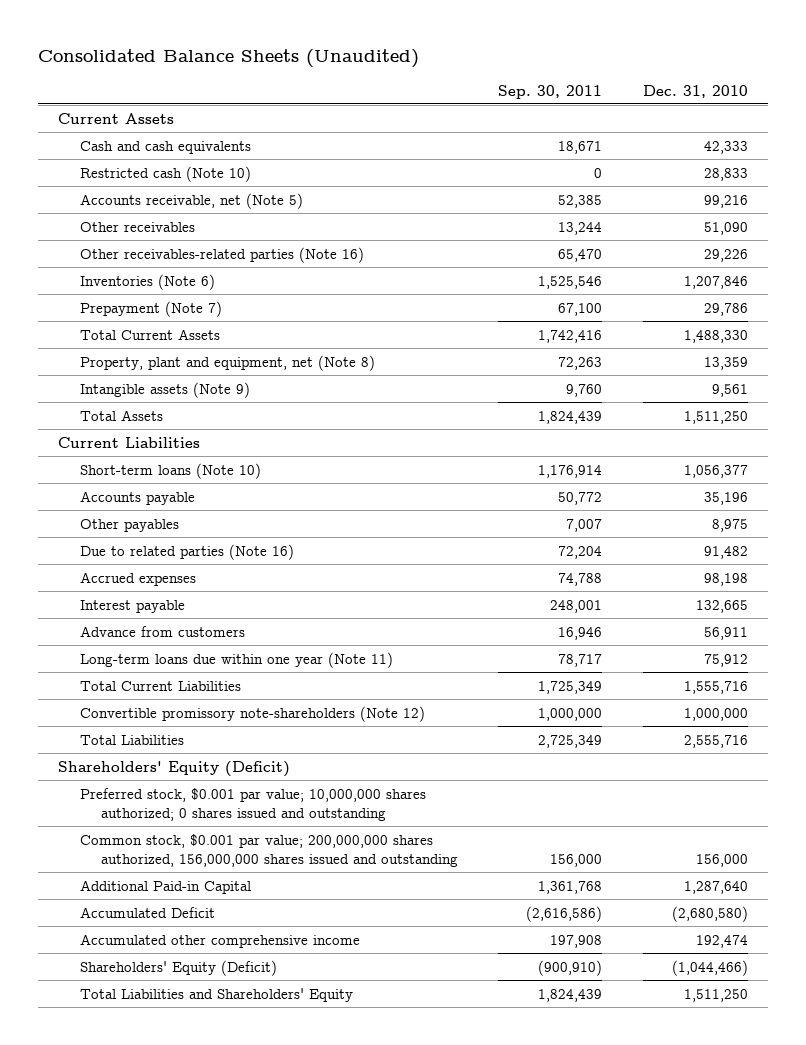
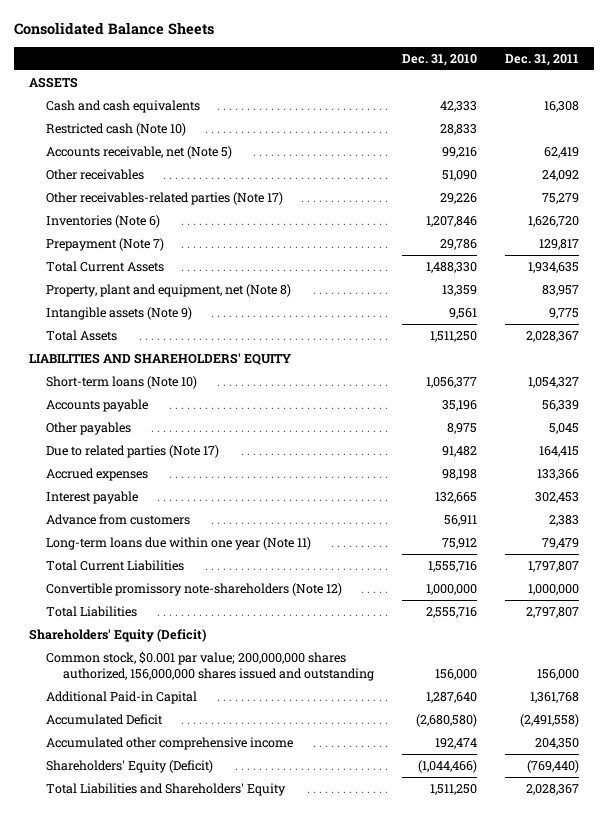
- Consolidated Balance Sheets (Unaudited)
+ Consolidated Balance Sheets
- | Sep. 30, 2011 | Dec. 31, 2010
+ | Dec. 31, 2010 | Dec. 31, 2011
- Current Assets
+ ASSETS
- Other receivables-related parties (Note 16) | 65,470 | 29,226
+ Other receivables-related parties (Note 17) | 29,226 | 75,279
- Current Liabilities
+ LIABILITIES AND SHAREHOLDERS' EQUITY
- Due to related parties (Note 16) | 72,204 | 91,482
+ Due to related parties (Note 17) | 91,482 | 164,415
- Preferred stock, $0.001 par value; 10,000,000 shares authorized; 0 shares issued and outstanding

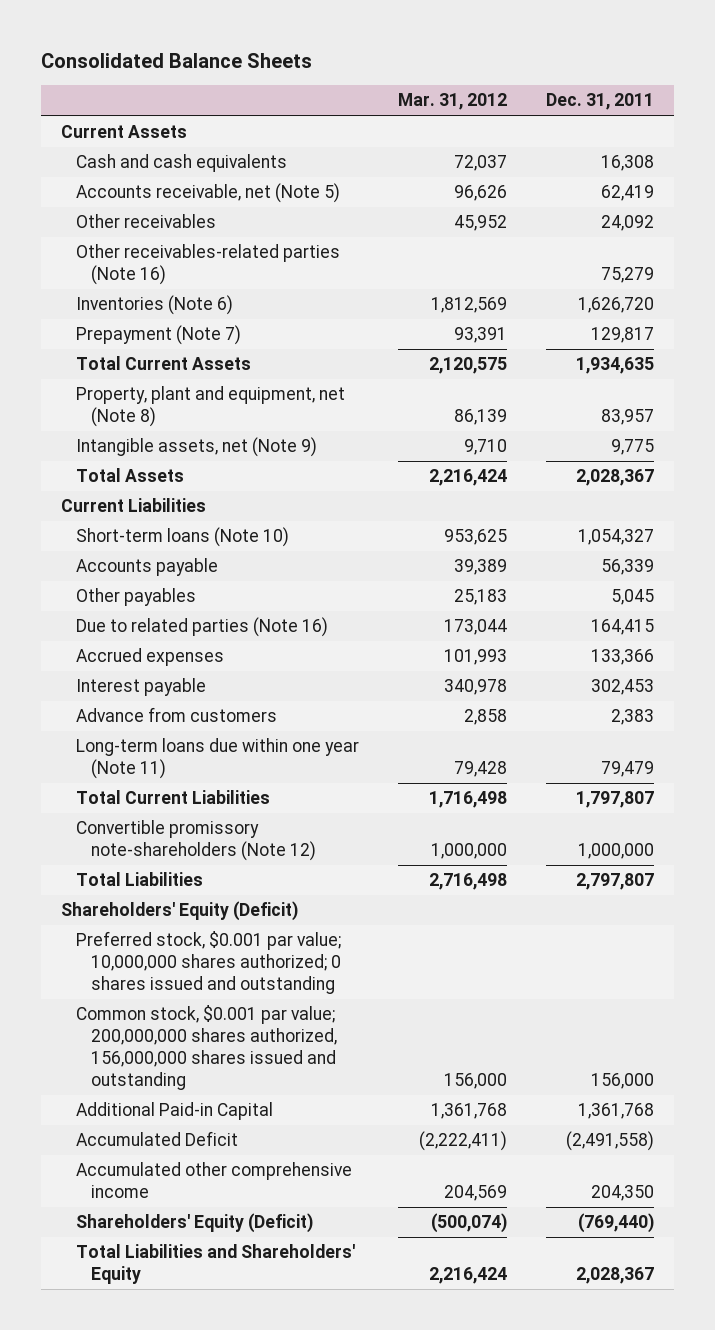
- | Dec. 31, 2010 | Dec. 31, 2011
+ | Mar. 31, 2012 | Dec. 31, 2011
- ASSETS
+ Current Assets
- Restricted cash (Note 10) | 28,833 |
- Other receivables-related parties (Note 17) | 29,226 | 75,279
+ Other receivables-related parties (Note 16) | | 75,279
- Intangible assets (Note 9) | 9,561 | 9,775
+ Intangible assets, net (Note 9) | 9,710 | 9,775
- LIABILITIES AND SHAREHOLDERS' EQUITY
+ Current Liabilities
- Due to related parties (Note 17) | 91,482 | 164,415
+ Due to related parties (Note 16) | 173,044 | 164,415
+ Preferred stock, $0.001 par value; 10,000,000 shares authorized; 0 shares issued and outstanding

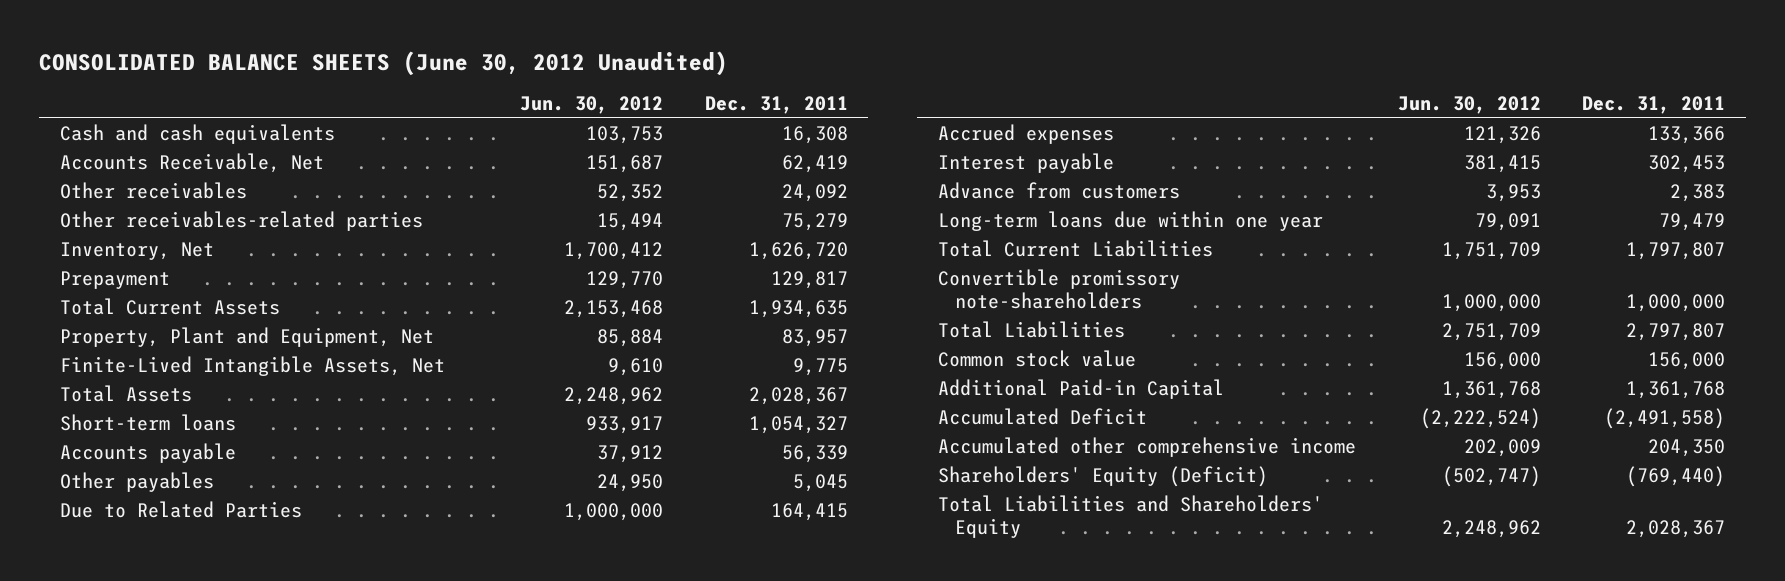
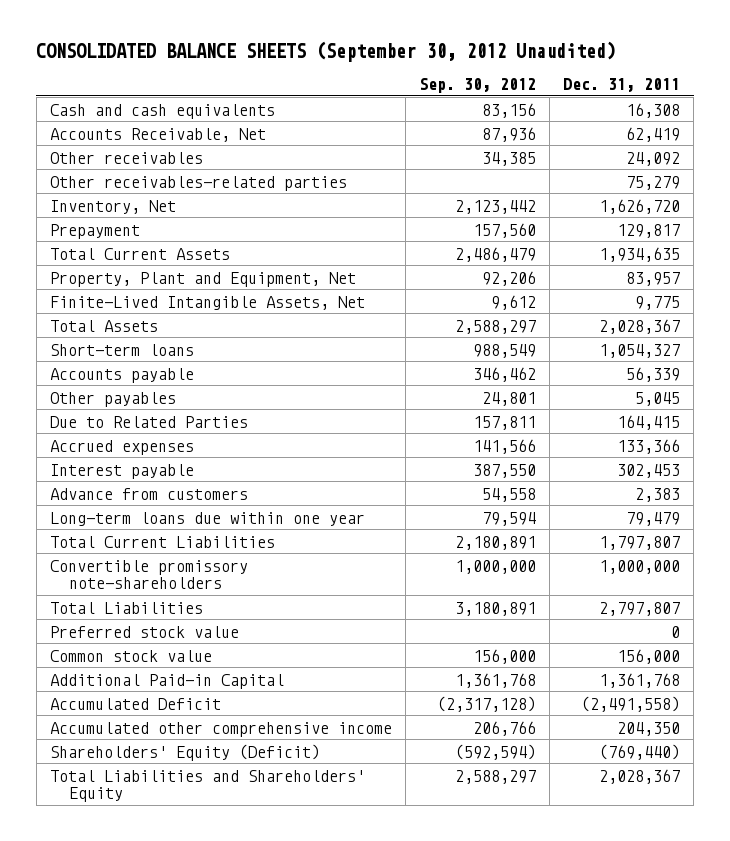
- CONSOLIDATED BALANCE SHEETS (June 30, 2012 Unaudited)
+ CONSOLIDATED BALANCE SHEETS (September 30, 2012 Unaudited)
- | Jun. 30, 2012 | Dec. 31, 2011
+ | Sep. 30, 2012 | Dec. 31, 2011
+ Preferred stock value | | 0

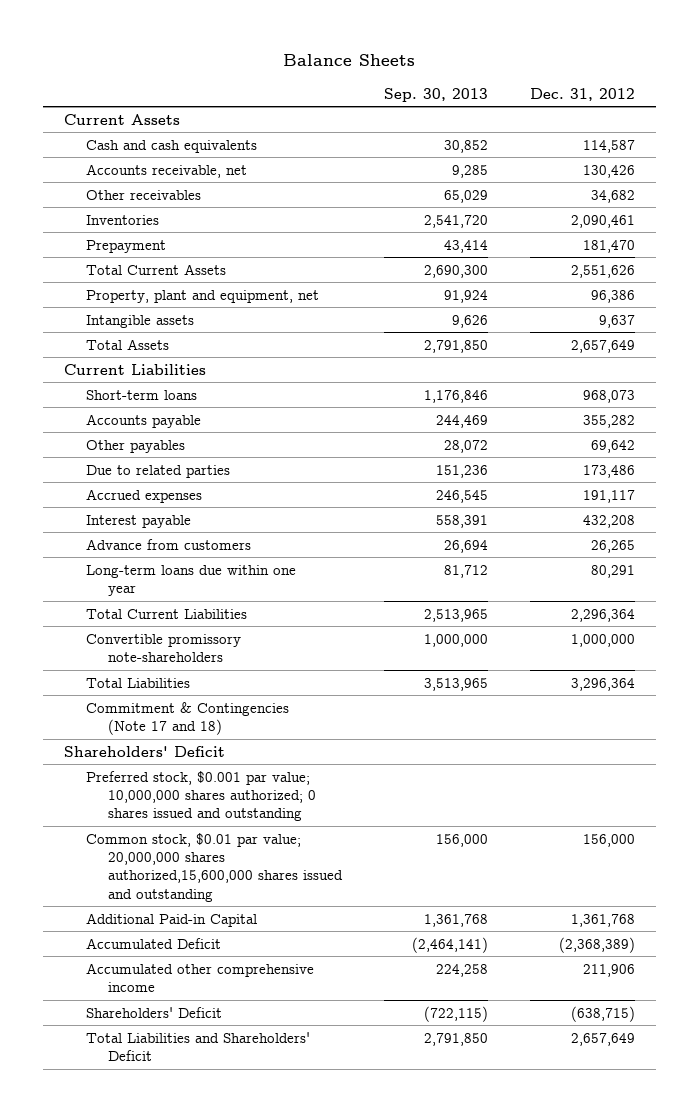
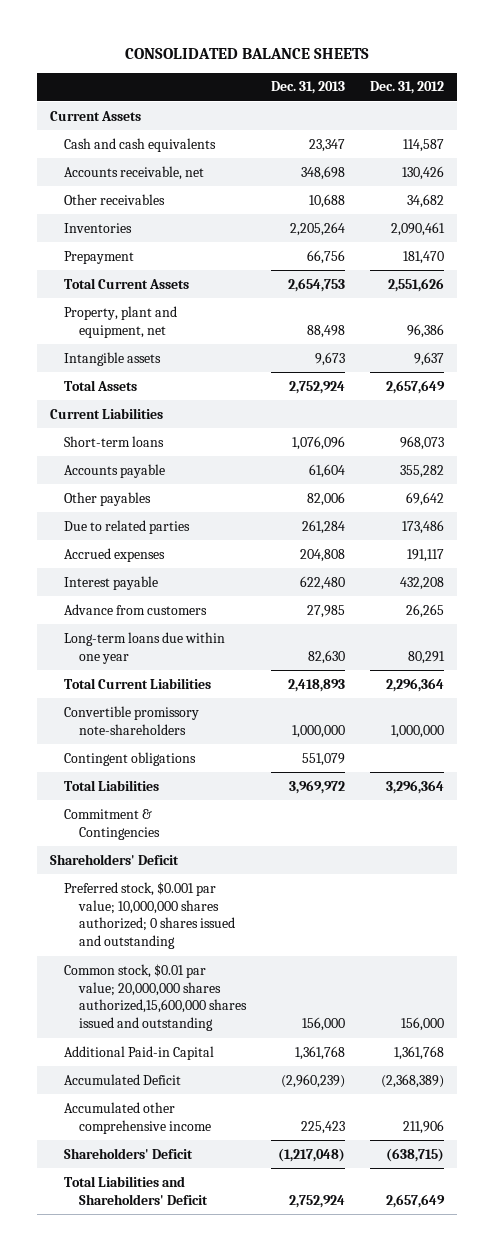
- Balance Sheets
+ CONSOLIDATED BALANCE SHEETS
- | Sep. 30, 2013 | Dec. 31, 2012
+ | Dec. 31, 2013 | Dec. 31, 2012
+ Contingent obligations | 551,079 |
- Commitment & Contingencies (Note 17 and 18)
+ Commitment & Contingencies

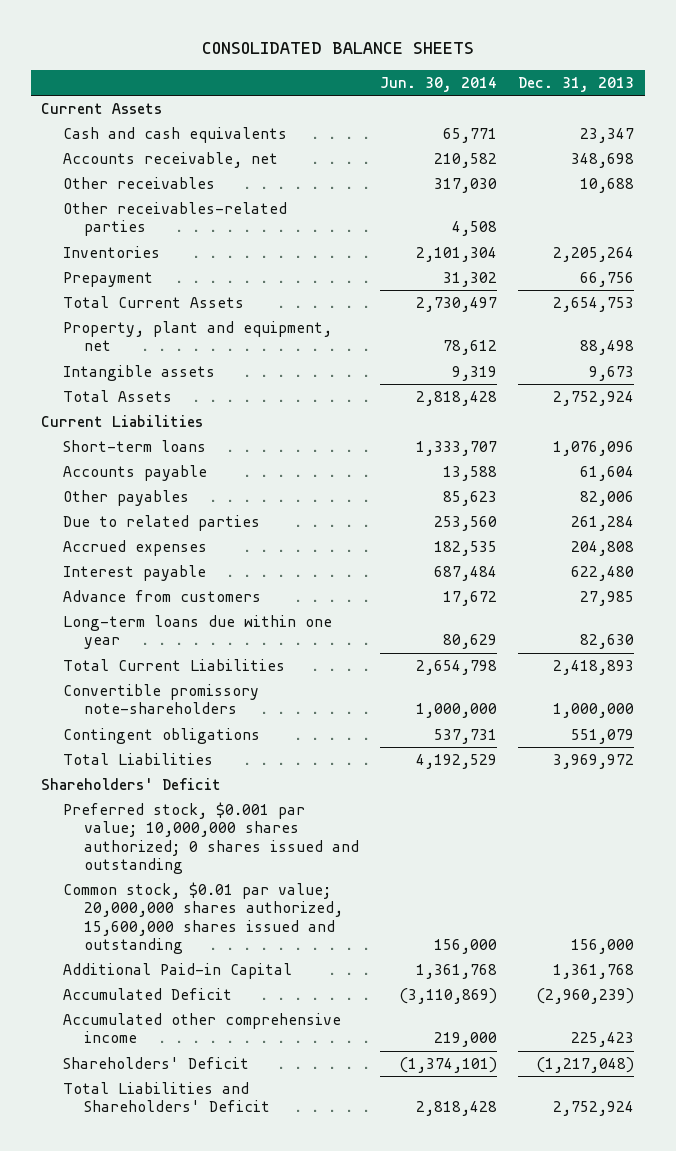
- | Dec. 31, 2013 | Dec. 31, 2012
+ | Jun. 30, 2014 | Dec. 31, 2013
+ Other receivables-related parties | 4,508 |
- Commitment & Contingencies
- Common stock, $0.01 par value; 20,000,000 shares authorized,15,600,000 shares issued and outstanding | 156,000 | 156,000
+ Common stock, $0.01 par value; 20,000,000 shares authorized, 15,600,000 shares issued and outstanding | 156,000 | 156,000

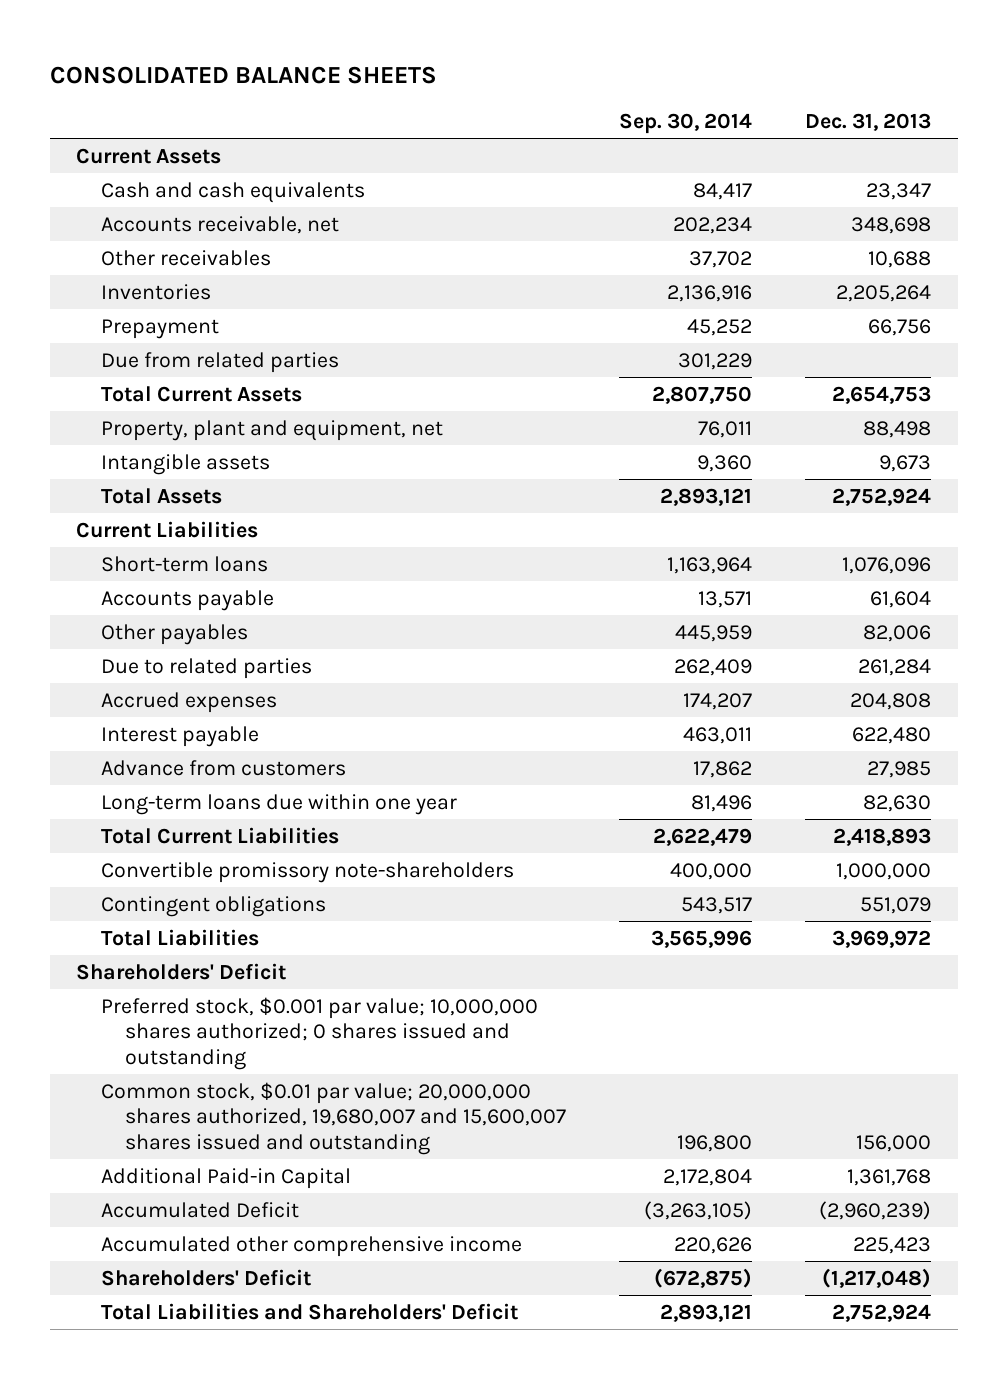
- | Jun. 30, 2014 | Dec. 31, 2013
+ | Sep. 30, 2014 | Dec. 31, 2013
- Other receivables-related parties | 4,508 |
+ Due from related parties | 301,229 |
- Common stock, $0.01 par value; 20,000,000 shares authorized, 15,600,000 shares issued and outstanding | 156,000 | 156,000
+ Common stock, $0.01 par value; 20,000,000 shares authorized, 19,680,007 and 15,600,007 shares issued and outstanding | 196,800 | 156,000

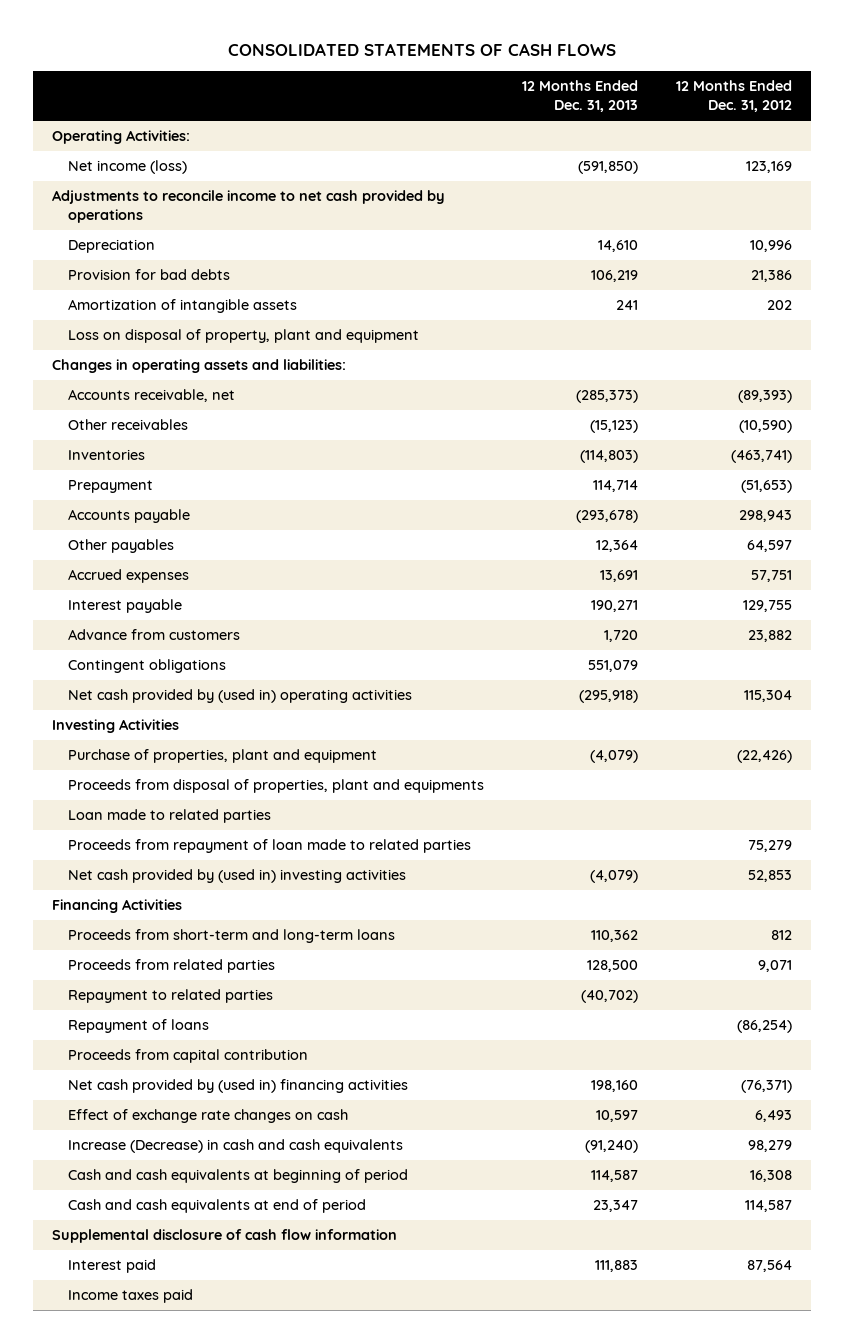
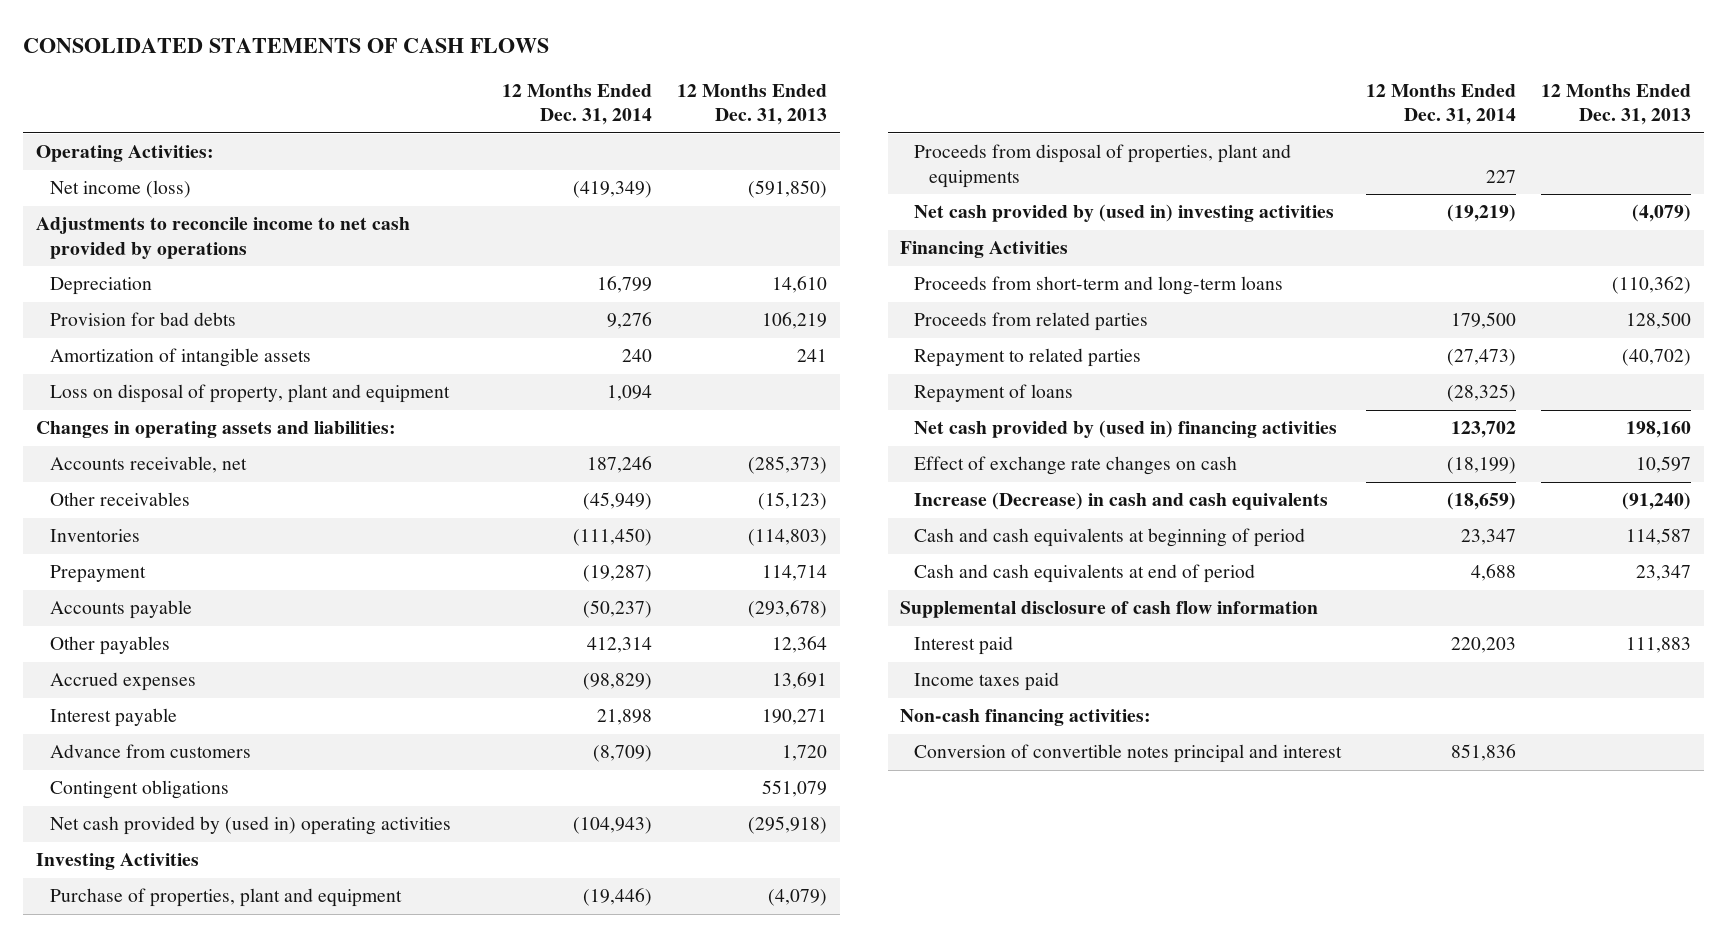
- | 12 Months Ended Dec. 31, 2013 | 12 Months Ended Dec. 31, 2012
+ | 12 Months Ended Dec. 31, 2014 | 12 Months Ended Dec. 31, 2013
- Loan made to related parties
- Proceeds from repayment of loan made to related parties | | 75,279
- Proceeds from short-term and long-term loans | 110,362 | 812
+ Proceeds from short-term and long-term loans | | (110,362)
- Proceeds from capital contribution
+ Non-cash financing activities:
+ Conversion of convertible notes principal and interest | 851,836 |

